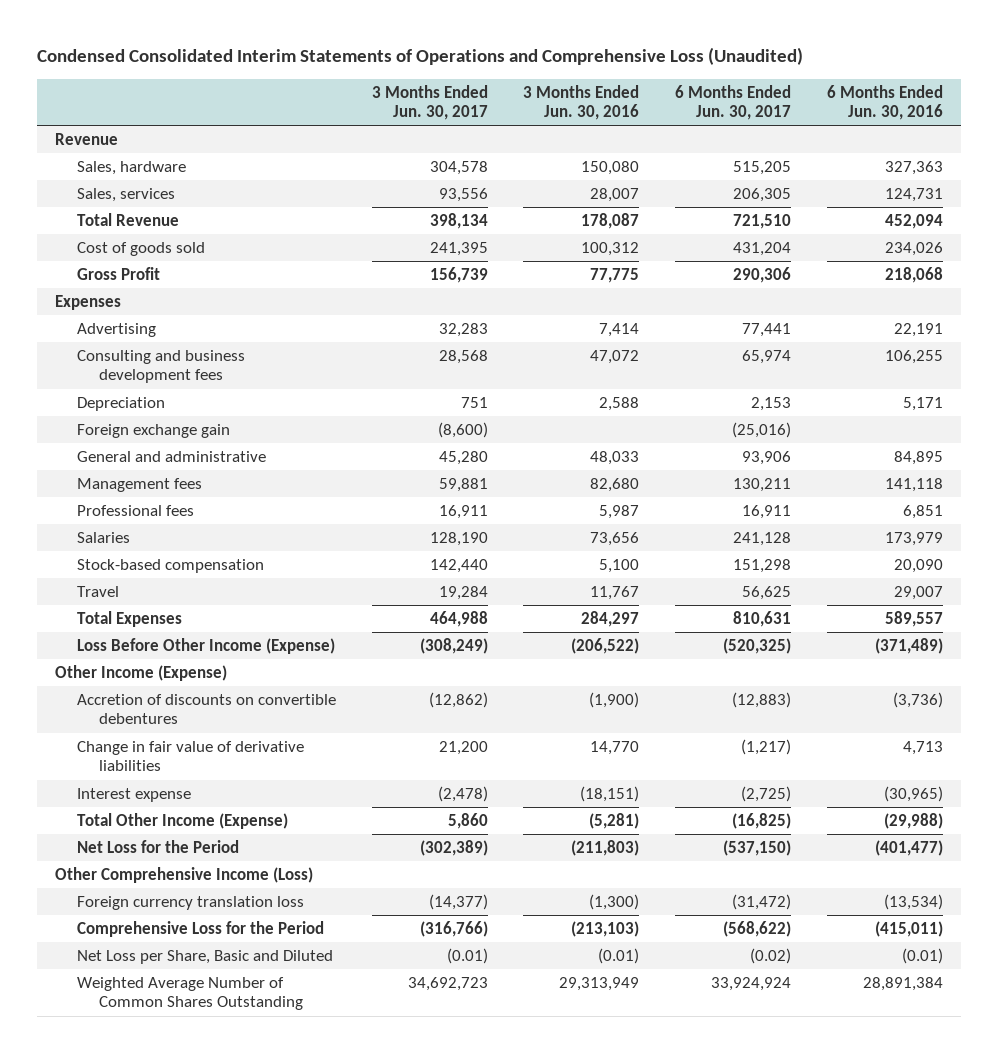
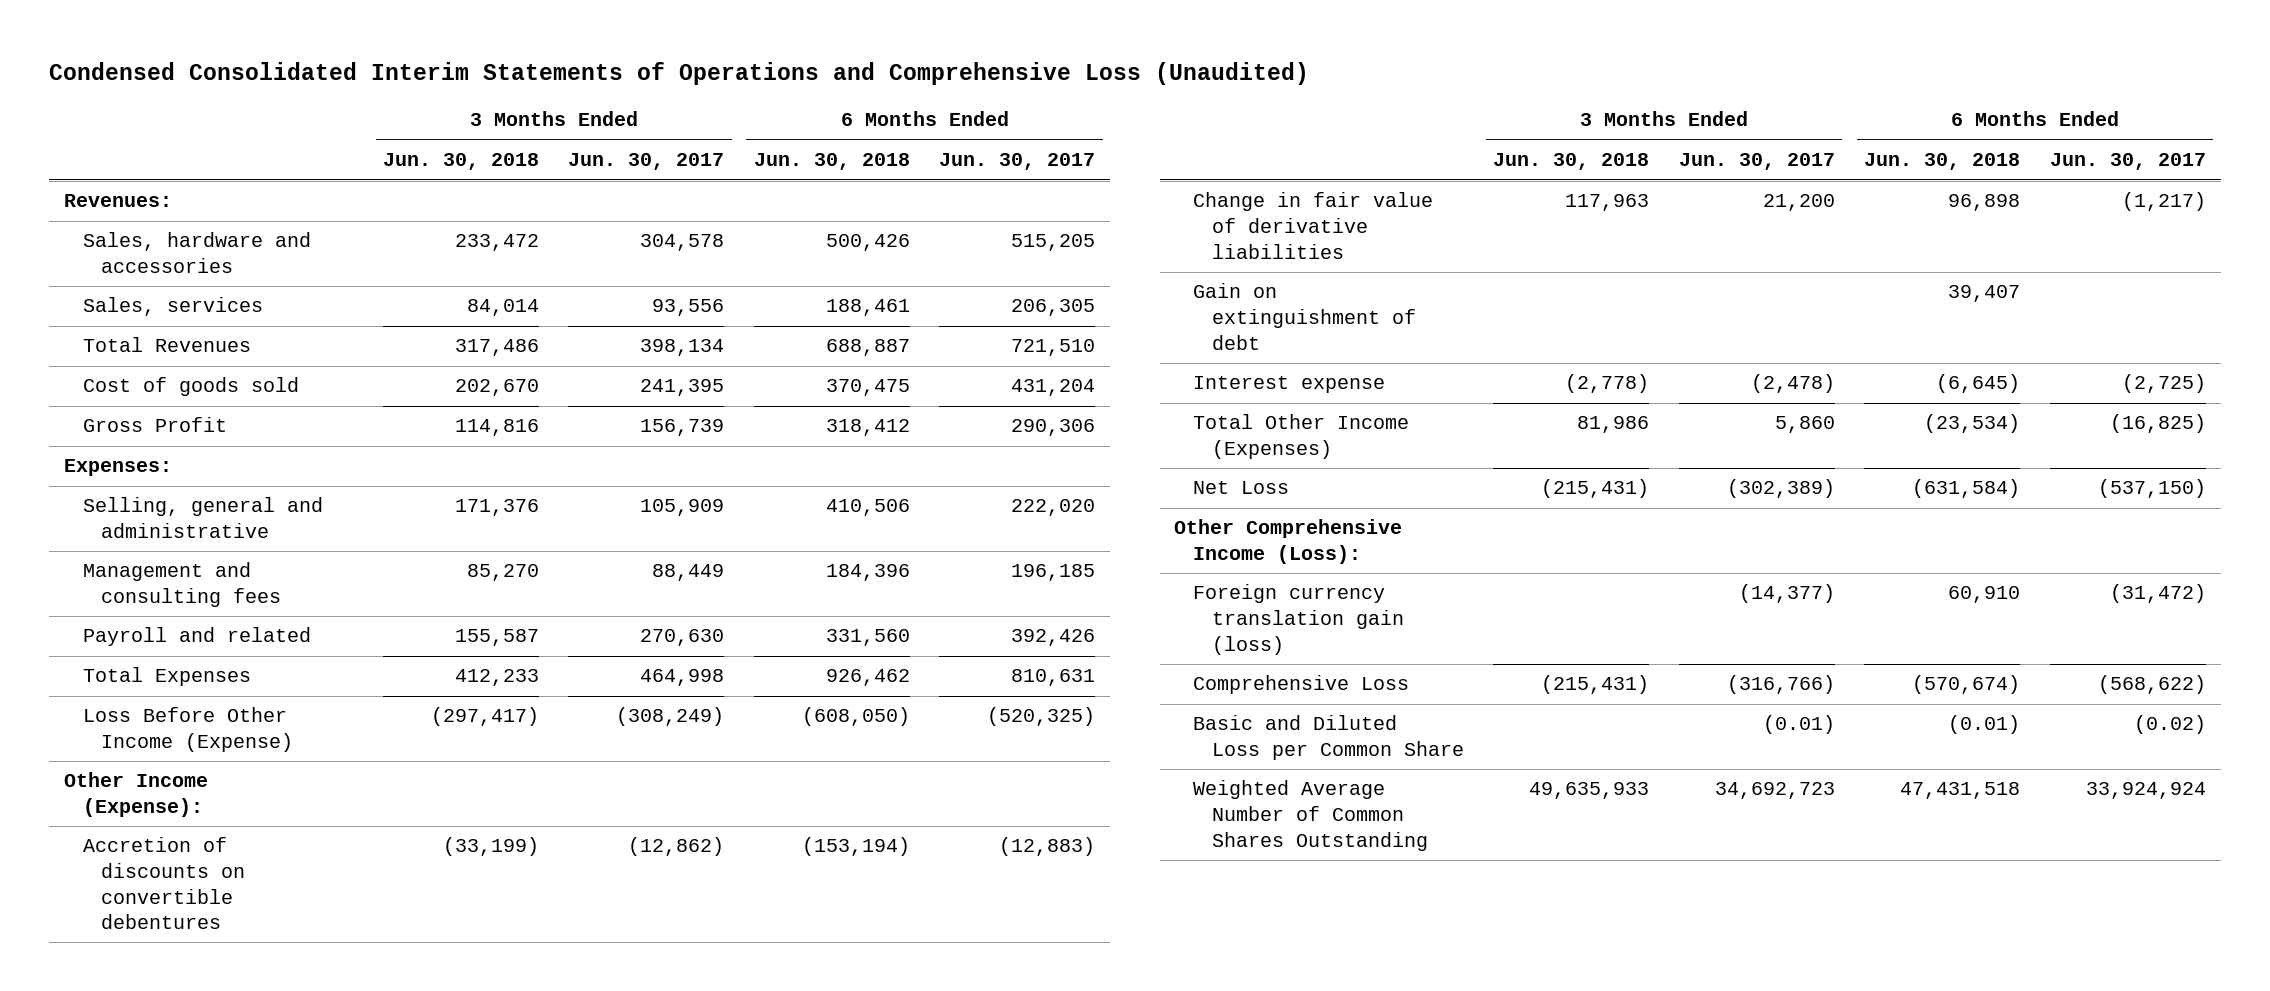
- | 3 Months Ended Jun. 30, 2017 | 3 Months Ended Jun. 30, 2016 | 6 Months Ended Jun. 30, 2017 | 6 Months Ended Jun. 30, 2016
+ | 3 Months Ended Jun. 30, 2018 | 3 Months Ended Jun. 30, 2017 | 6 Months Ended Jun. 30, 2018 | 6 Months Ended Jun. 30, 2017
- Revenue
- Sales, hardware | 304,578 | 150,080 | 515,205 | 327,363
+ Revenues:
+ Sales, hardware and accessories | 233,472 | 304,578 | 500,426 | 515,205
- Total Revenue | 398,134 | 178,087 | 721,510 | 452,094
+ Total Revenues | 317,486 | 398,134 | 688,887 | 721,510
- Expenses
- Advertising | 32,283 | 7,414 | 77,441 | 22,191
- Consulting and business development fees | 28,568 | 47,072 | 65,974 | 106,255
- Depreciation | 751 | 2,588 | 2,153 | 5,171
- Foreign exchange gain | (8,600) | | (25,016) |
- General and administrative | 45,280 | 48,033 | 93,906 | 84,895
- Management fees | 59,881 | 82,680 | 130,211 | 141,118
- Professional fees | 16,911 | 5,987 | 16,911 | 6,851
- Salaries | 128,190 | 73,656 | 241,128 | 173,979
- Stock-based compensation | 142,440 | 5,100 | 151,298 | 20,090
- Travel | 19,284 | 11,767 | 56,625 | 29,007
- Total Expenses | 464,988 | 284,297 | 810,631 | 589,557
+ Expenses:
+ Selling, general and administrative | 171,376 | 105,909 | 410,506 | 222,020
+ Management and consulting fees | 85,270 | 88,449 | 184,396 | 196,185
+ Payroll and related | 155,587 | 270,630 | 331,560 | 392,426
+ Total Expenses | 412,233 | 464,998 | 926,462 | 810,631
- Other Income (Expense)
+ Other Income (Expense):
+ Gain on extinguishment of debt | | | 39,407 |
- Total Other Income (Expense) | 5,860 | (5,281) | (16,825) | (29,988)
- Net Loss for the Period | (302,389) | (211,803) | (537,150) | (401,477)
- Other Comprehensive Income (Loss)
- Foreign currency translation loss | (14,377) | (1,300) | (31,472) | (13,534)
- Comprehensive Loss for the Period | (316,766) | (213,103) | (568,622) | (415,011)
- Net Loss per Share, Basic and Diluted | (0.01) | (0.01) | (0.02) | (0.01)
+ Total Other Income (Expenses) | 81,986 | 5,860 | (23,534) | (16,825)
+ Net Loss | (215,431) | (302,389) | (631,584) | (537,150)
+ Other Comprehensive Income (Loss):
+ Foreign currency translation gain (loss) | | (14,377) | 60,910 | (31,472)
+ Comprehensive Loss | (215,431) | (316,766) | (570,674) | (568,622)
+ Basic and Diluted Loss per Common Share | | (0.01) | (0.01) | (0.02)

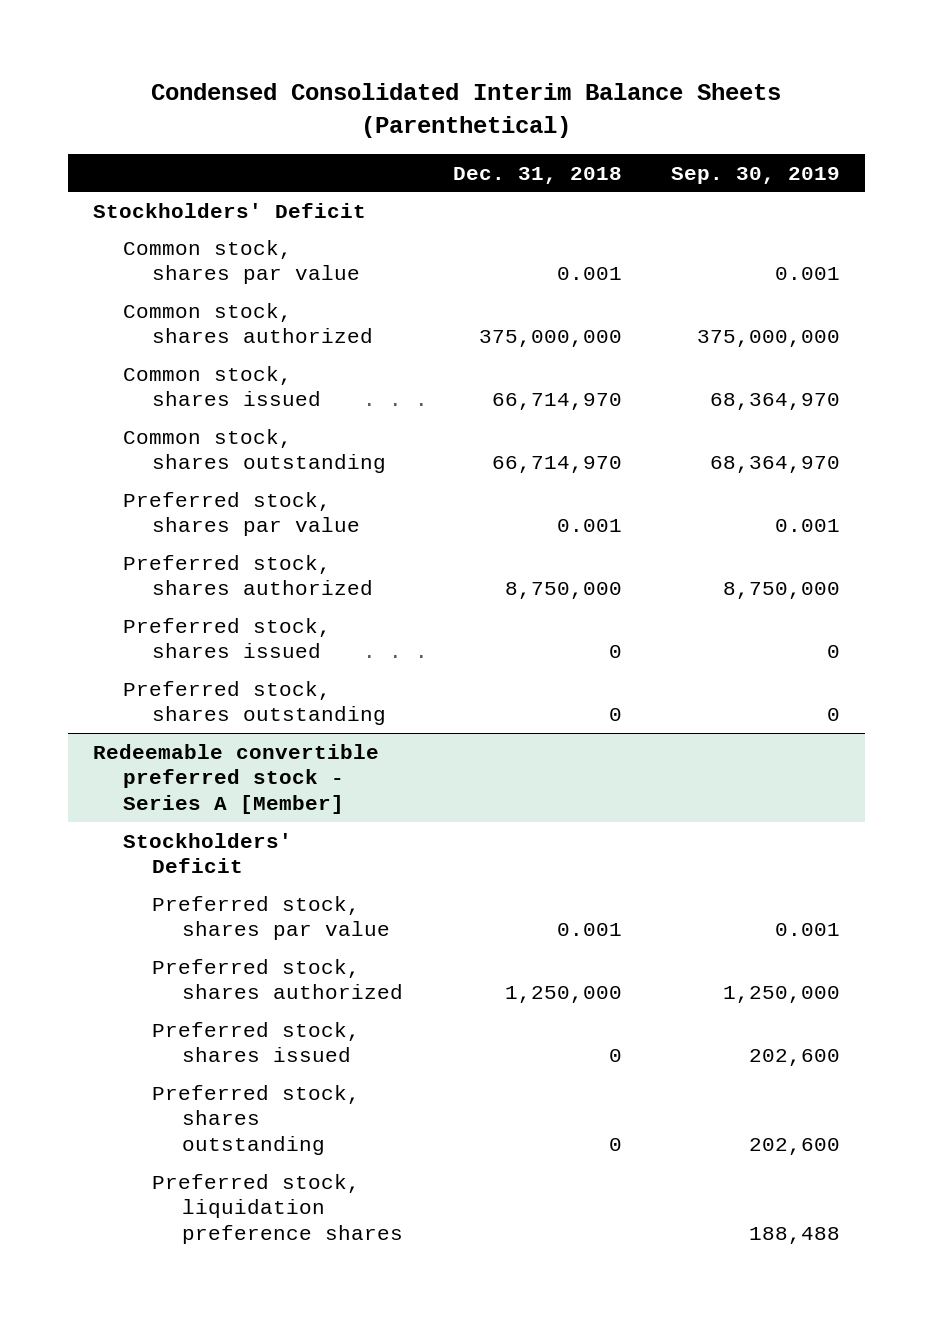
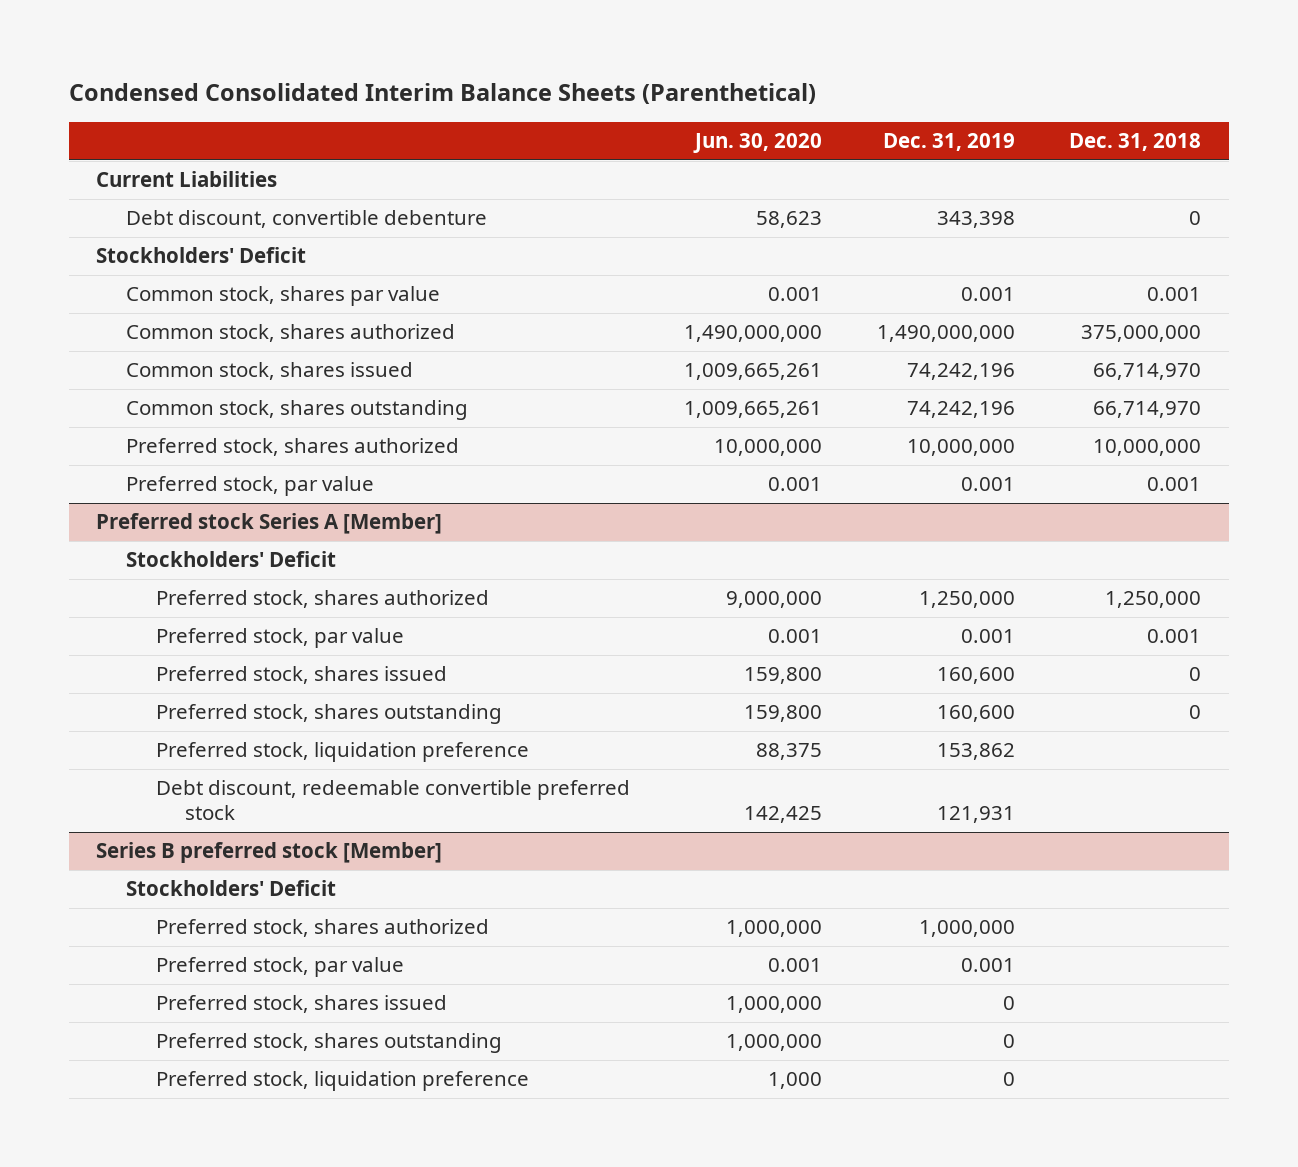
- | Dec. 31, 2018 | Sep. 30, 2019
+ | Jun. 30, 2020 | Dec. 31, 2019 | Dec. 31, 2018
+ Current Liabilities
+ Debt discount, convertible debenture | 58,623 | 343,398 | 0
- Preferred stock, shares par value | 0.001 | 0.001
- Preferred stock, shares authorized | 8,750,000 | 8,750,000
- Preferred stock, shares issued | 0 | 0
- Preferred stock, shares outstanding | 0 | 0
- Redeemable convertible preferred stock - Series A [Member]
+ Preferred stock, shares authorized | 10,000,000 | 10,000,000 | 10,000,000
+ Preferred stock, par value | 0.001 | 0.001 | 0.001
+ Preferred stock Series A [Member]
- Preferred stock, shares par value | 0.001 | 0.001
+ Preferred stock, par value | 0.001 | 0.001 | 0.001
- Preferred stock, liquidation preference shares | | 188,488
+ Preferred stock, liquidation preference | 88,375 | 153,862 |
+ Debt discount, redeemable convertible preferred stock | 142,425 | 121,931 |
+ Series B preferred stock [Member]
+ Stockholders' Deficit
+ Preferred stock, shares authorized | 1,000,000 | 1,000,000 |
+ Preferred stock, par value | 0.001 | 0.001 |
+ Preferred stock, shares issued | 1,000,000 | 0 |
+ Preferred stock, shares outstanding | 1,000,000 | 0 |
+ Preferred stock, liquidation preference | 1,000 | 0 |

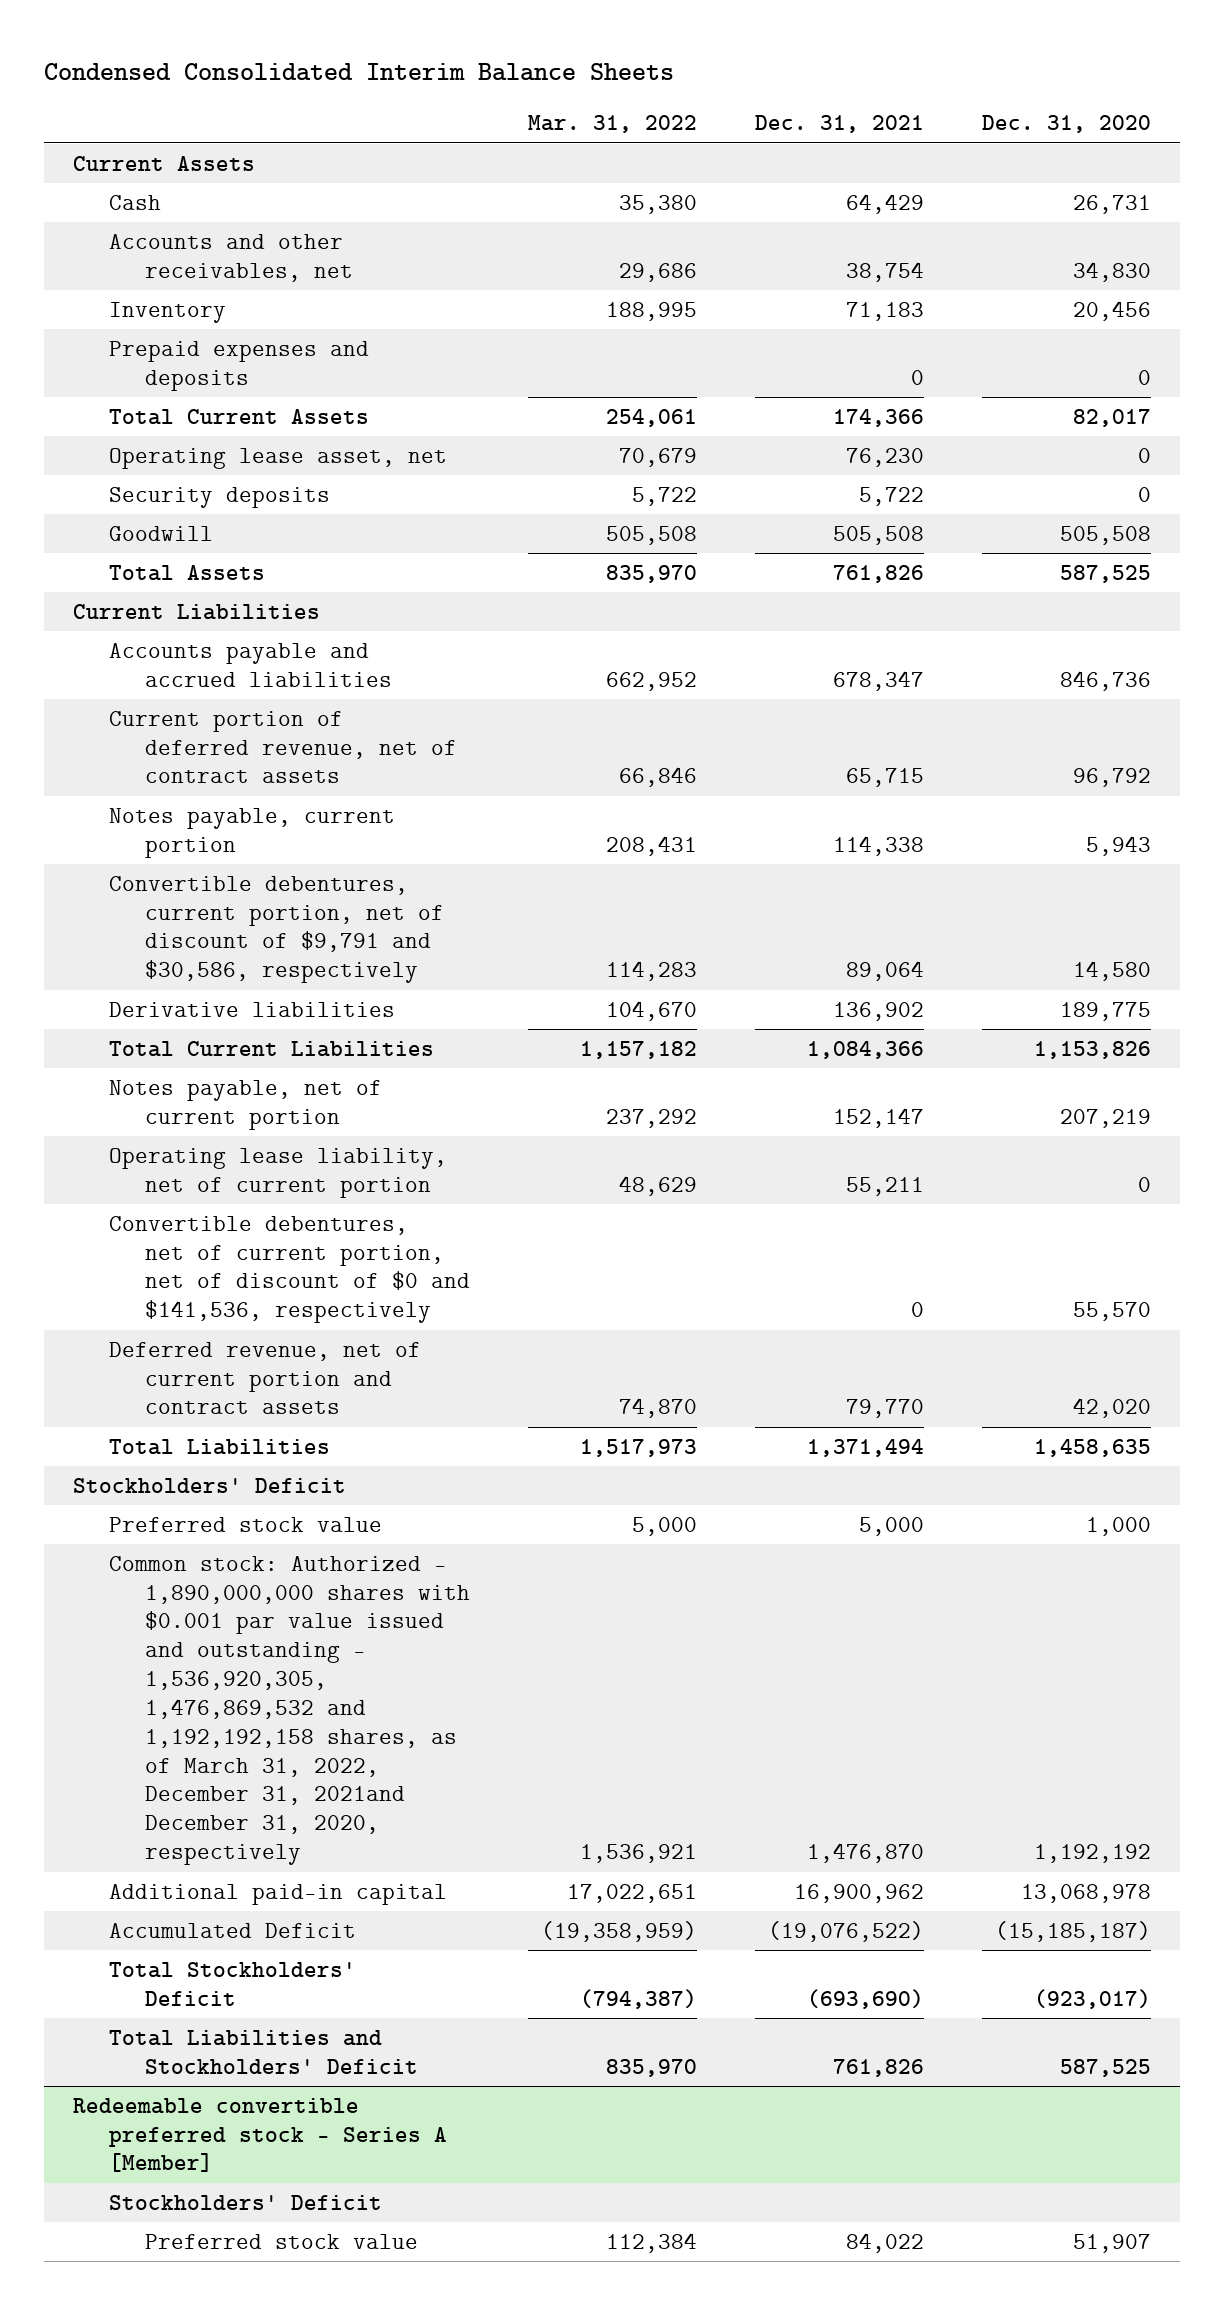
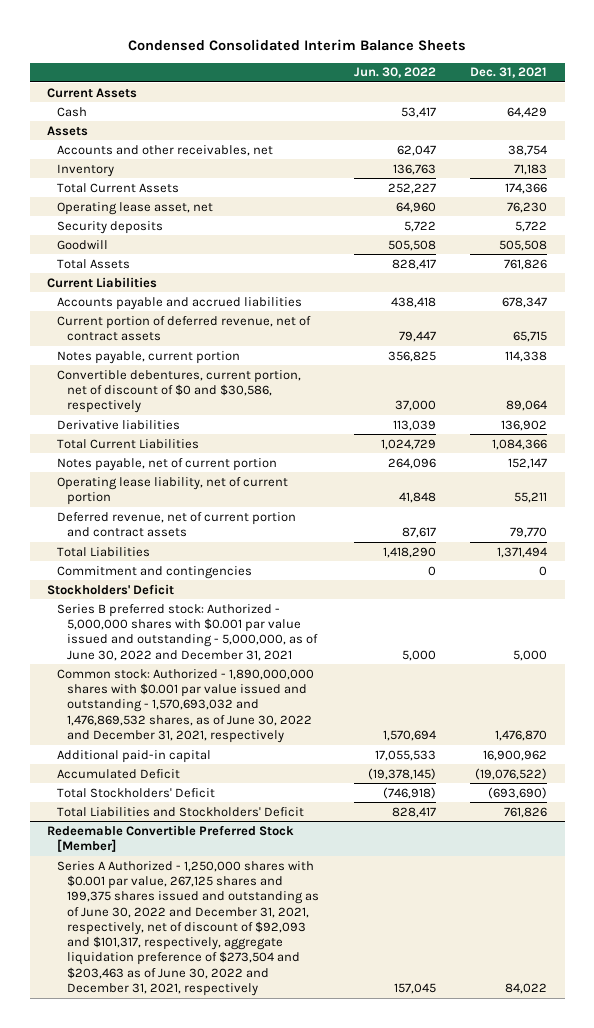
- | Mar. 31, 2022 | Dec. 31, 2021 | Dec. 31, 2020
+ | Jun. 30, 2022 | Dec. 31, 2021
+ Assets
- Prepaid expenses and deposits | | 0 | 0
- Convertible debentures, current portion, net of discount of $9,791 and $30,586, respectively | 114,283 | 89,064 | 14,580
+ Convertible debentures, current portion, net of discount of $0 and $30,586, respectively | 37,000 | 89,064
- Convertible debentures, net of current portion, net of discount of $0 and $141,536, respectively | | 0 | 55,570
+ Commitment and contingencies | 0 | 0
- Preferred stock value | 5,000 | 5,000 | 1,000
- Common stock: Authorized - 1,890,000,000 shares with $0.001 par value issued and outstanding - 1,536,920,305, 1,476,869,532 and 1,192,192,158 shares, as of March 31, 2022, December 31, 2021and December 31, 2020, respectively | 1,536,921 | 1,476,870 | 1,192,192
+ Series B preferred stock: Authorized - 5,000,000 shares with $0.001 par value issued and outstanding - 5,000,000, as of June 30, 2022 and December 31, 2021 | 5,000 | 5,000
+ Common stock: Authorized - 1,890,000,000 shares with $0.001 par value issued and outstanding - 1,570,693,032 and 1,476,869,532 shares, as of June 30, 2022 and December 31, 2021, respectively | 1,570,694 | 1,476,870
- Redeemable convertible preferred stock - Series A [Member]
- Stockholders' Deficit
- Preferred stock value | 112,384 | 84,022 | 51,907
+ Redeemable Convertible Preferred Stock [Member]
+ Series A Authorized - 1,250,000 shares with $0.001 par value, 267,125 shares and 199,375 shares issued and outstanding as of June 30, 2022 and December 31, 2021, respectively, net of discount of $92,093 and $101,317, respectively, aggregate liquidation preference of $273,504 and $203,463 as of June 30, 2022 and December 31, 2021, respectively | 157,045 | 84,022

